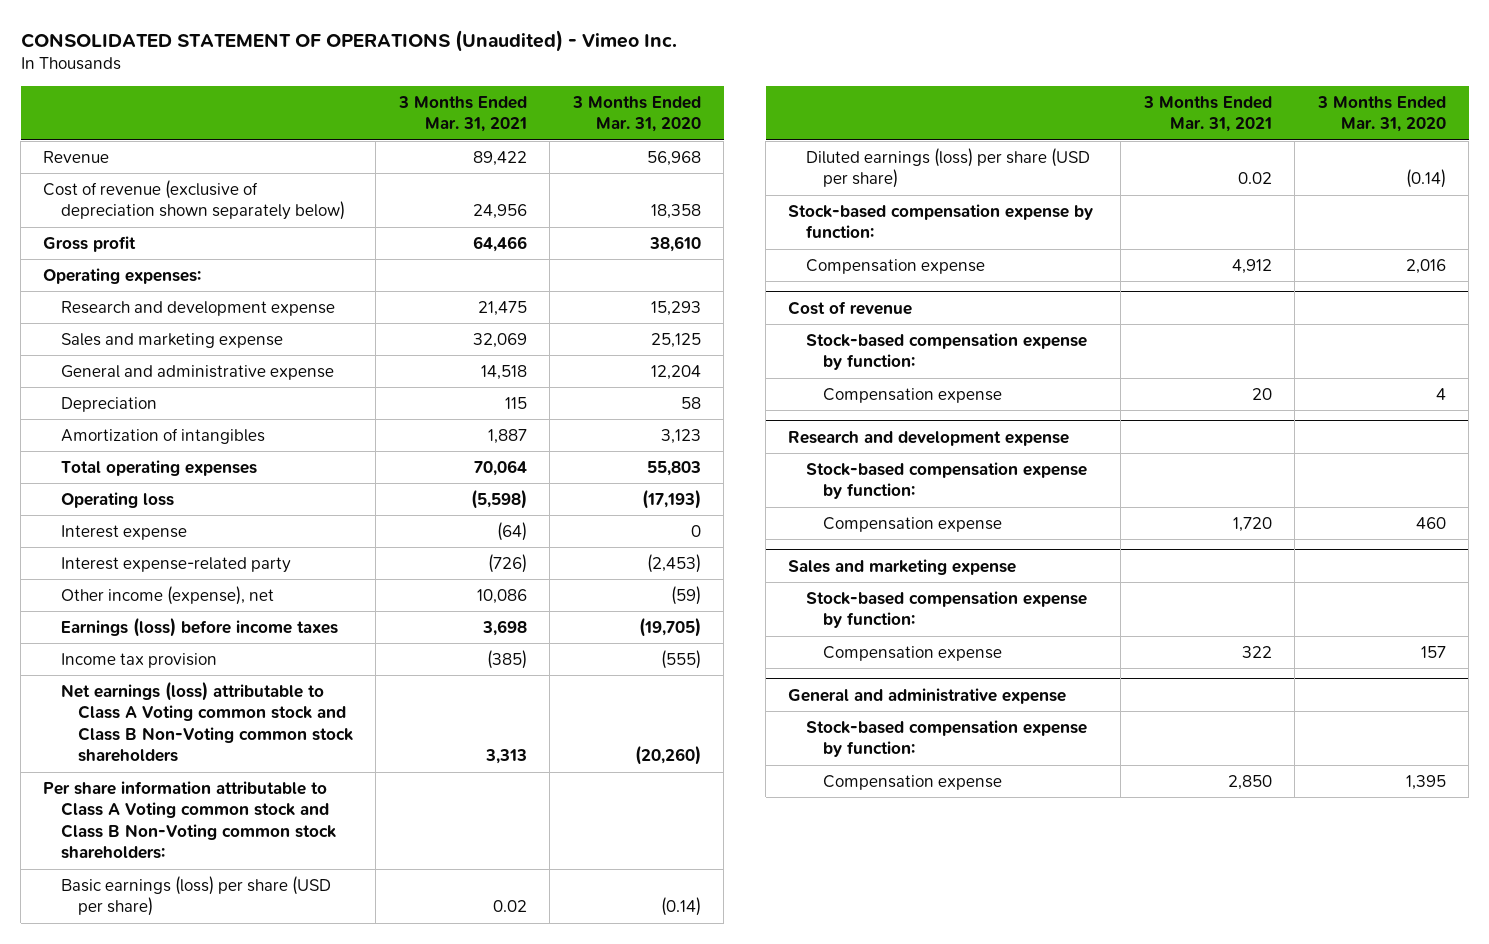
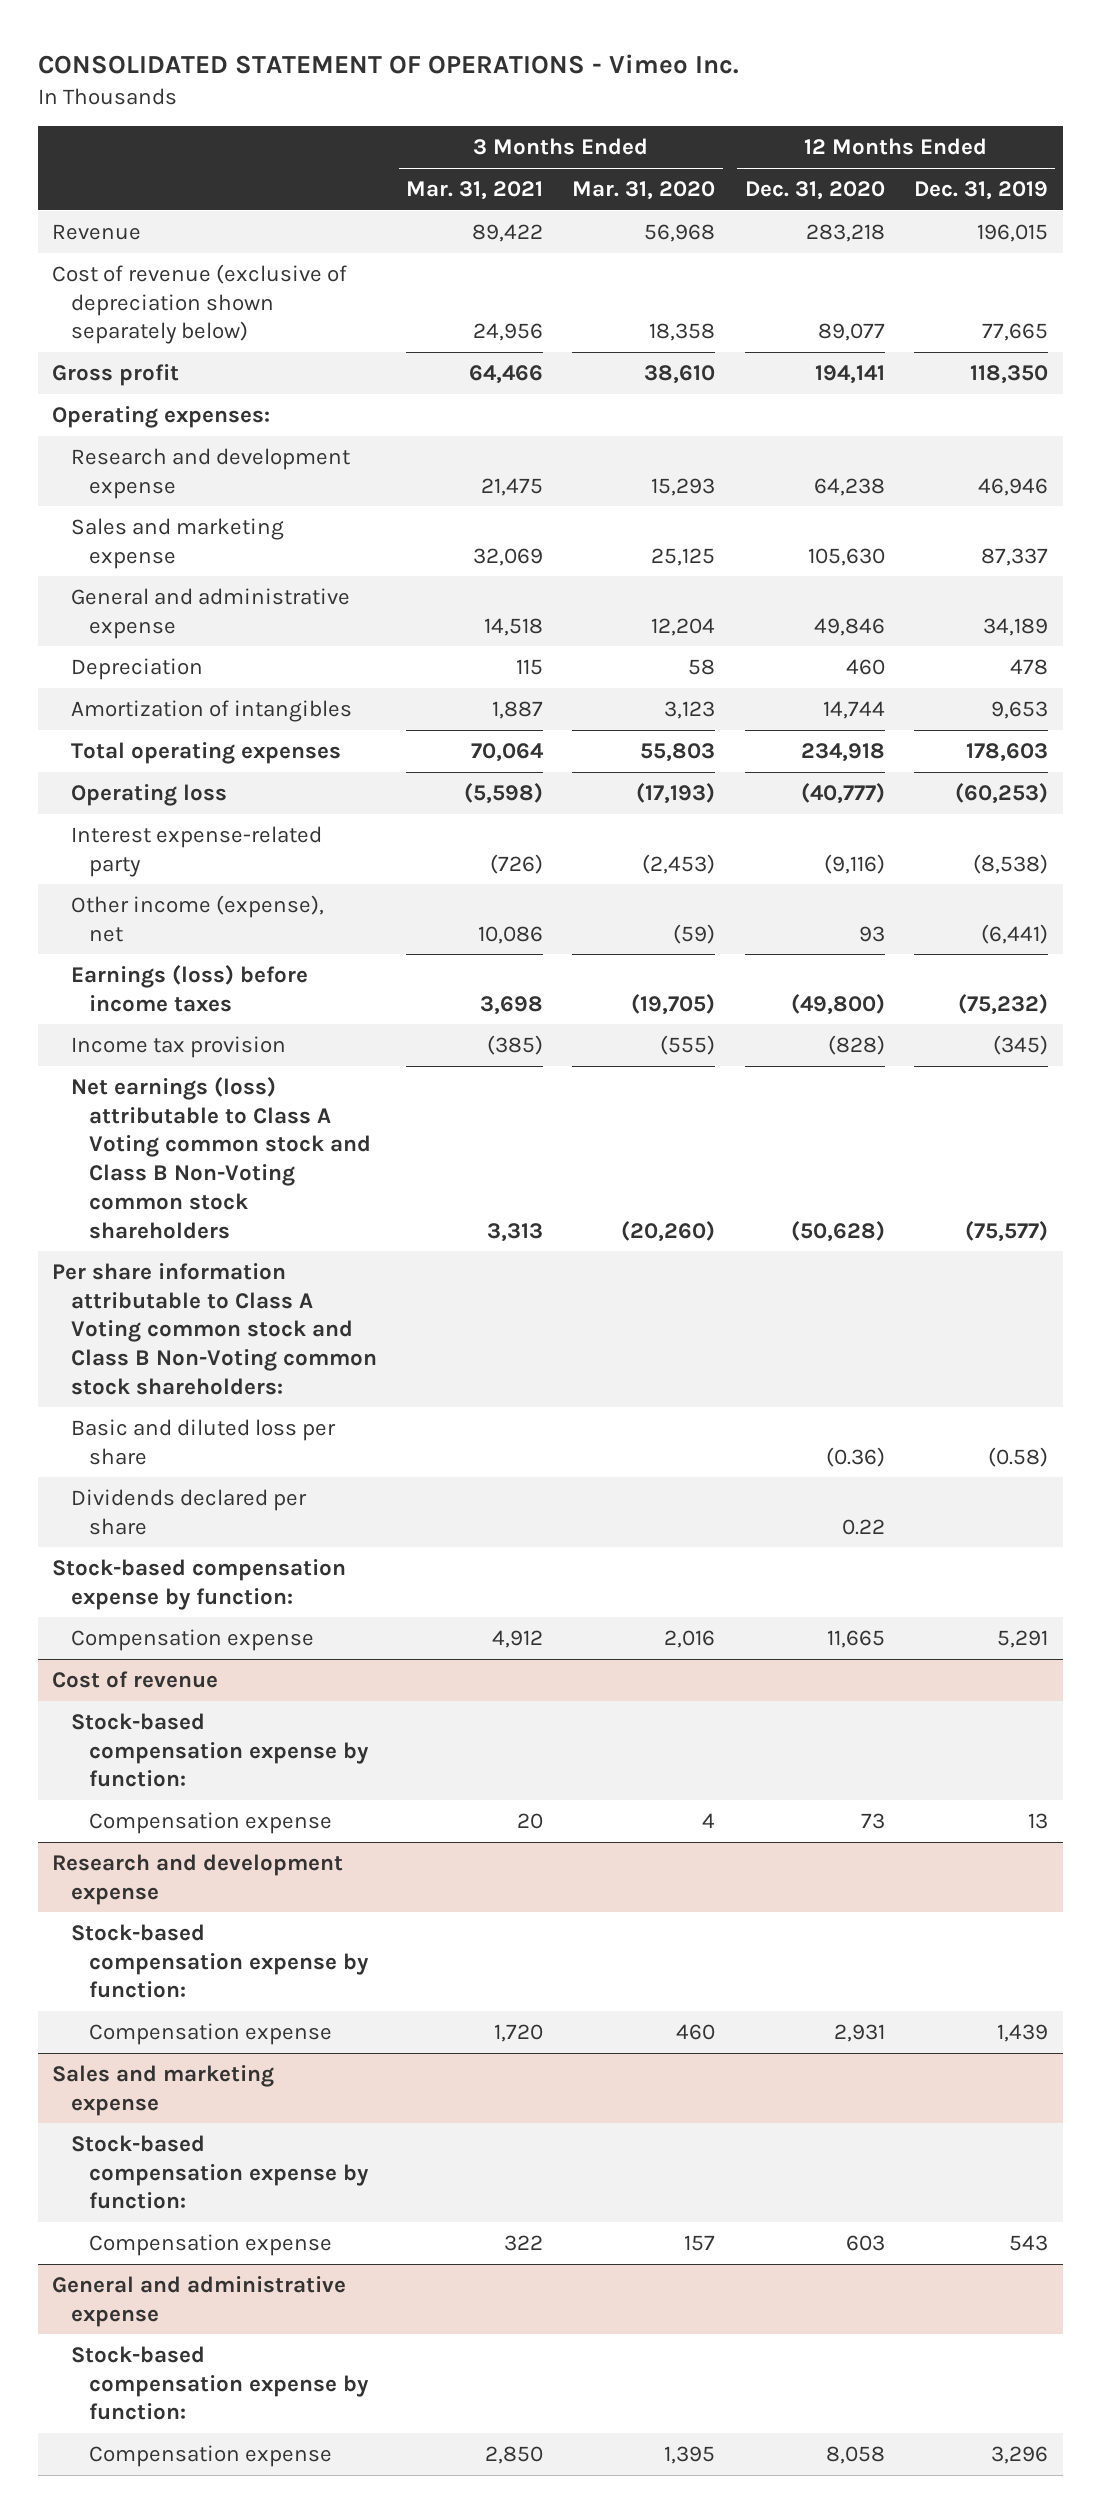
- CONSOLIDATED STATEMENT OF OPERATIONS (Unaudited) - Vimeo Inc.
+ CONSOLIDATED STATEMENT OF OPERATIONS - Vimeo Inc.
- | 3 Months Ended Mar. 31, 2021 | 3 Months Ended Mar. 31, 2020
+ | 3 Months Ended Mar. 31, 2021 | 3 Months Ended Mar. 31, 2020 | 12 Months Ended Dec. 31, 2020 | 12 Months Ended Dec. 31, 2019
- Interest expense | (64) | 0
- Basic earnings (loss) per share (USD per share) | 0.02 | (0.14)
- Diluted earnings (loss) per share (USD per share) | 0.02 | (0.14)
+ Basic and diluted loss per share | | | (0.36) | (0.58)
+ Dividends declared per share | | | 0.22 |

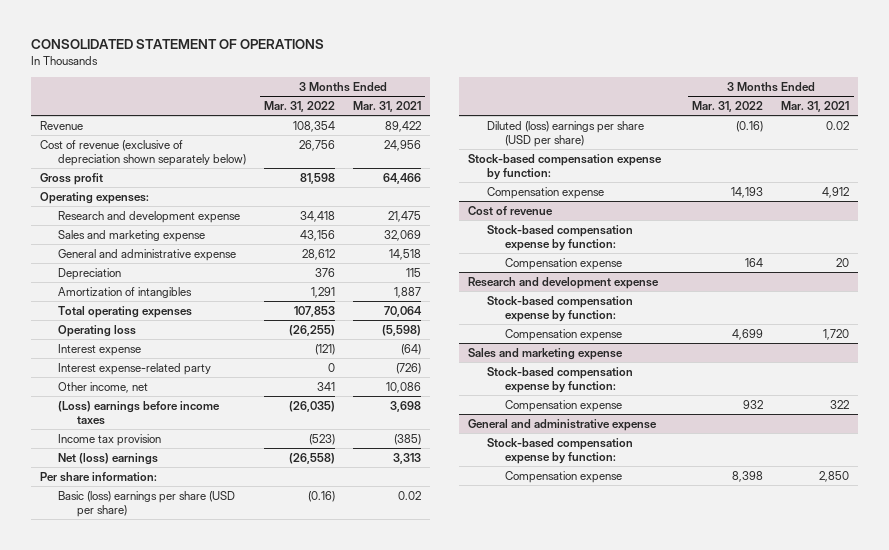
- CONSOLIDATED STATEMENT OF OPERATIONS - Vimeo Inc.
+ CONSOLIDATED STATEMENT OF OPERATIONS
- | 3 Months Ended Mar. 31, 2021 | 3 Months Ended Mar. 31, 2020 | 12 Months Ended Dec. 31, 2020 | 12 Months Ended Dec. 31, 2019
+ | 3 Months Ended Mar. 31, 2022 | 3 Months Ended Mar. 31, 2021
+ Interest expense | (121) | (64)
- Other income (expense), net | 10,086 | (59) | 93 | (6,441)
- Earnings (loss) before income taxes | 3,698 | (19,705) | (49,800) | (75,232)
+ Other income, net | 341 | 10,086
+ (Loss) earnings before income taxes | (26,035) | 3,698
- Net earnings (loss) attributable to Class A Voting common stock and Class B Non-Voting common stock shareholders | 3,313 | (20,260) | (50,628) | (75,577)
- Per share information attributable to Class A Voting common stock and Class B Non-Voting common stock shareholders:
- Basic and diluted loss per share | | | (0.36) | (0.58)
- Dividends declared per share | | | 0.22 |
+ Net (loss) earnings | (26,558) | 3,313
+ Per share information:
+ Basic (loss) earnings per share (USD per share) | (0.16) | 0.02
+ Diluted (loss) earnings per share (USD per share) | (0.16) | 0.02

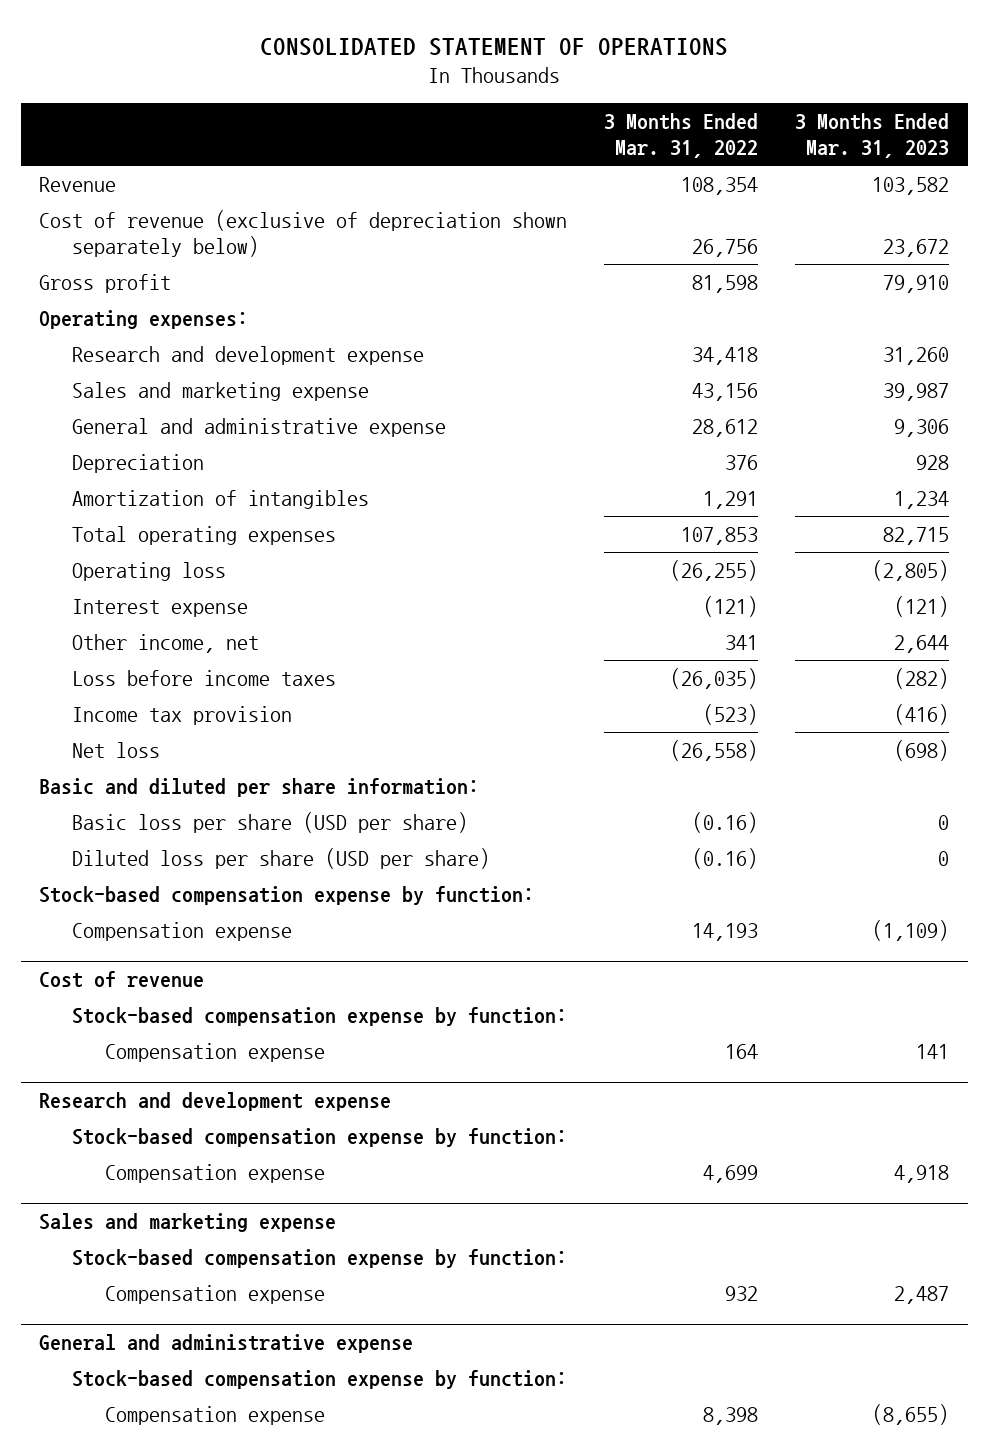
- | 3 Months Ended Mar. 31, 2022 | 3 Months Ended Mar. 31, 2021
+ | 3 Months Ended Mar. 31, 2022 | 3 Months Ended Mar. 31, 2023
- Interest expense-related party | 0 | (726)
- (Loss) earnings before income taxes | (26,035) | 3,698
+ Loss before income taxes | (26,035) | (282)
- Net (loss) earnings | (26,558) | 3,313
- Per share information:
- Basic (loss) earnings per share (USD per share) | (0.16) | 0.02
- Diluted (loss) earnings per share (USD per share) | (0.16) | 0.02
+ Net loss | (26,558) | (698)
+ Basic and diluted per share information:
+ Basic loss per share (USD per share) | (0.16) | 0
+ Diluted loss per share (USD per share) | (0.16) | 0

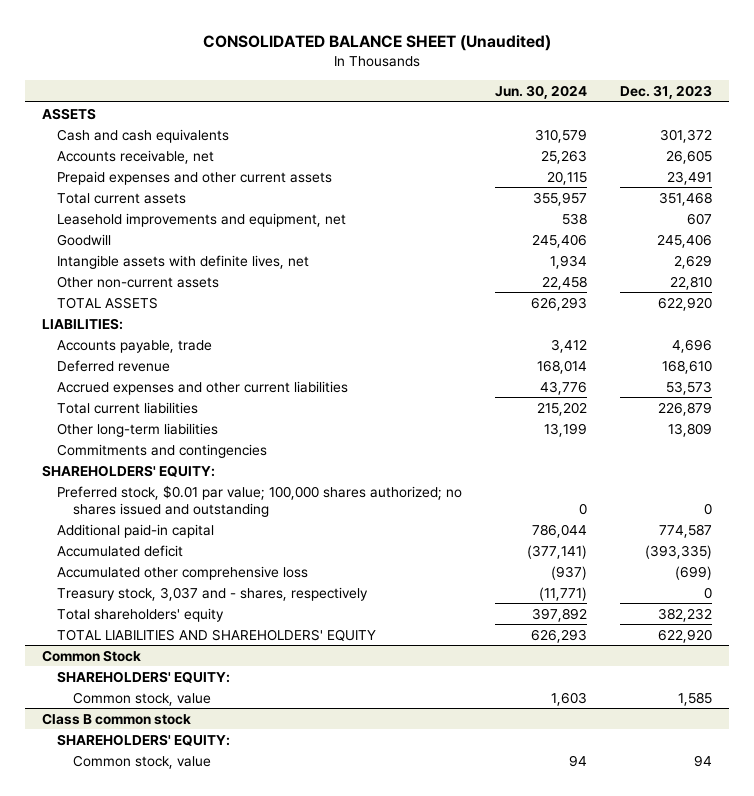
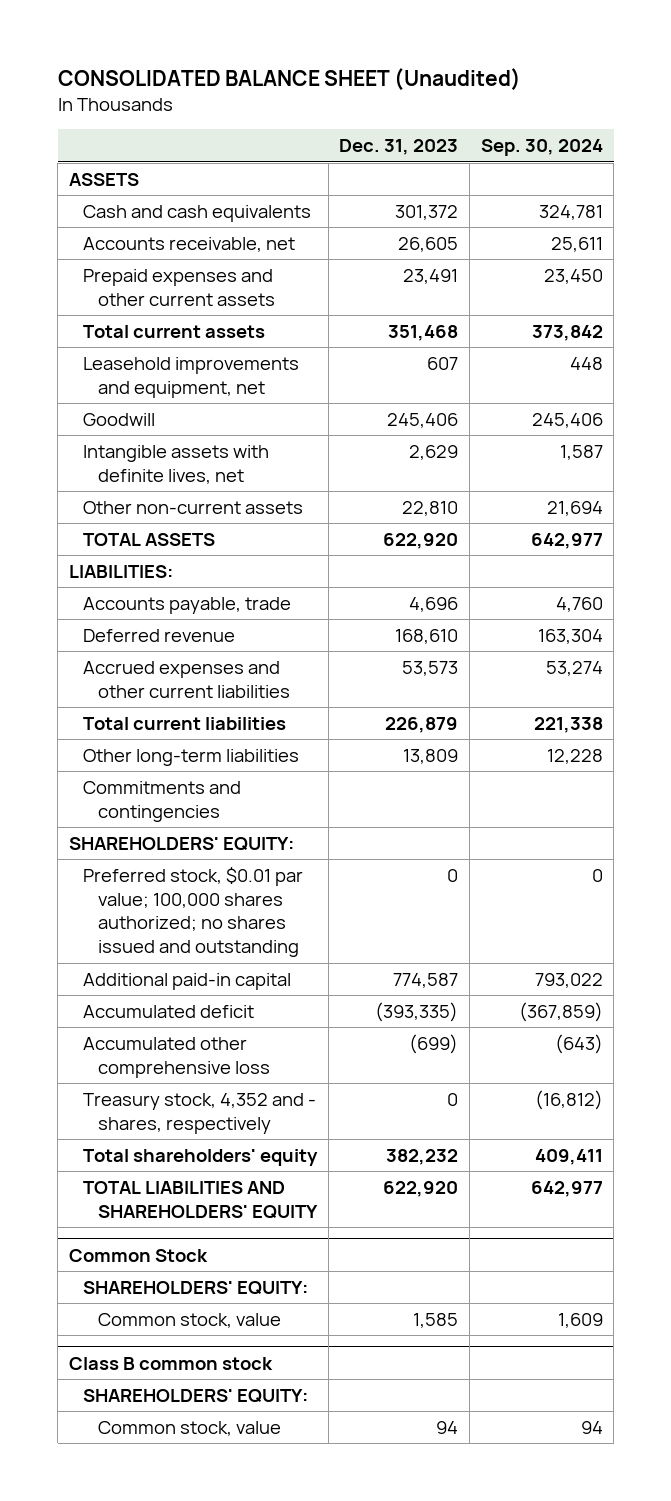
- | Jun. 30, 2024 | Dec. 31, 2023
+ | Dec. 31, 2023 | Sep. 30, 2024
- Treasury stock, 3,037 and - shares, respectively | (11,771) | 0
+ Treasury stock, 4,352 and - shares, respectively | 0 | (16,812)

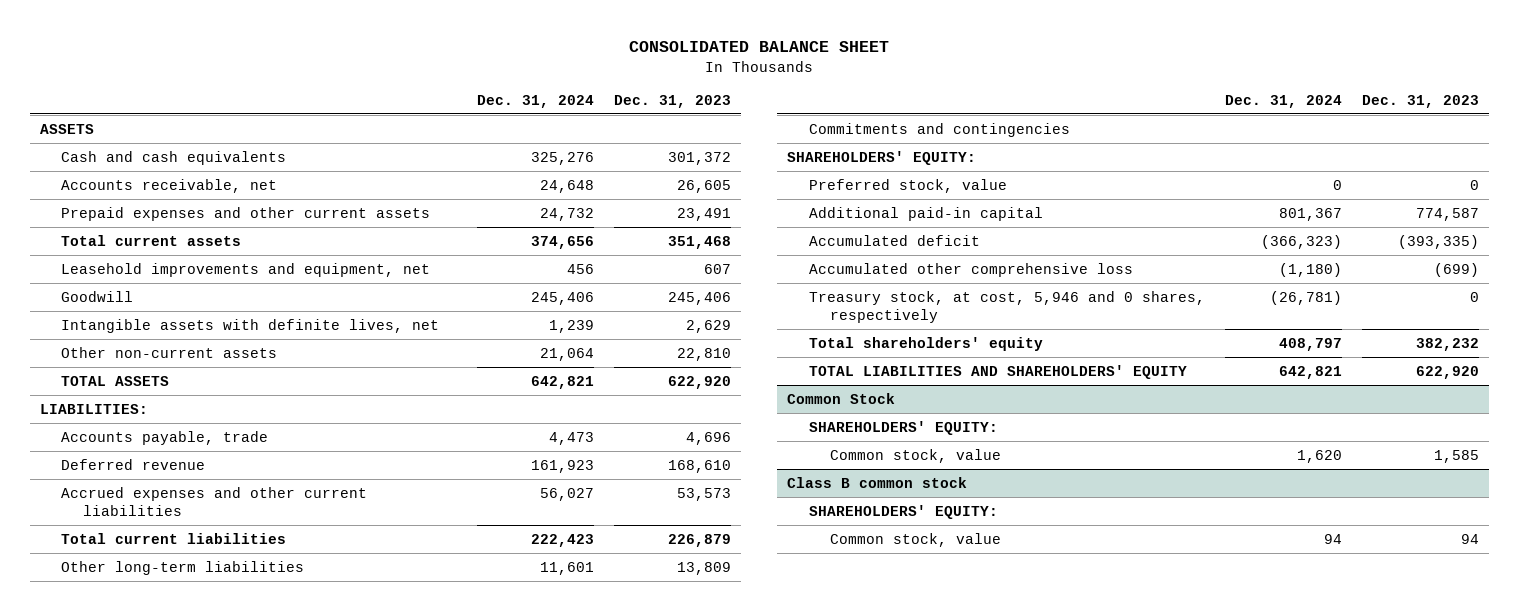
- CONSOLIDATED BALANCE SHEET (Unaudited)
+ CONSOLIDATED BALANCE SHEET
- | Dec. 31, 2023 | Sep. 30, 2024
+ | Dec. 31, 2024 | Dec. 31, 2023
- Preferred stock, $0.01 par value; 100,000 shares authorized; no shares issued and outstanding | 0 | 0
+ Preferred stock, value | 0 | 0
- Treasury stock, 4,352 and - shares, respectively | 0 | (16,812)
+ Treasury stock, at cost, 5,946 and 0 shares, respectively | (26,781) | 0

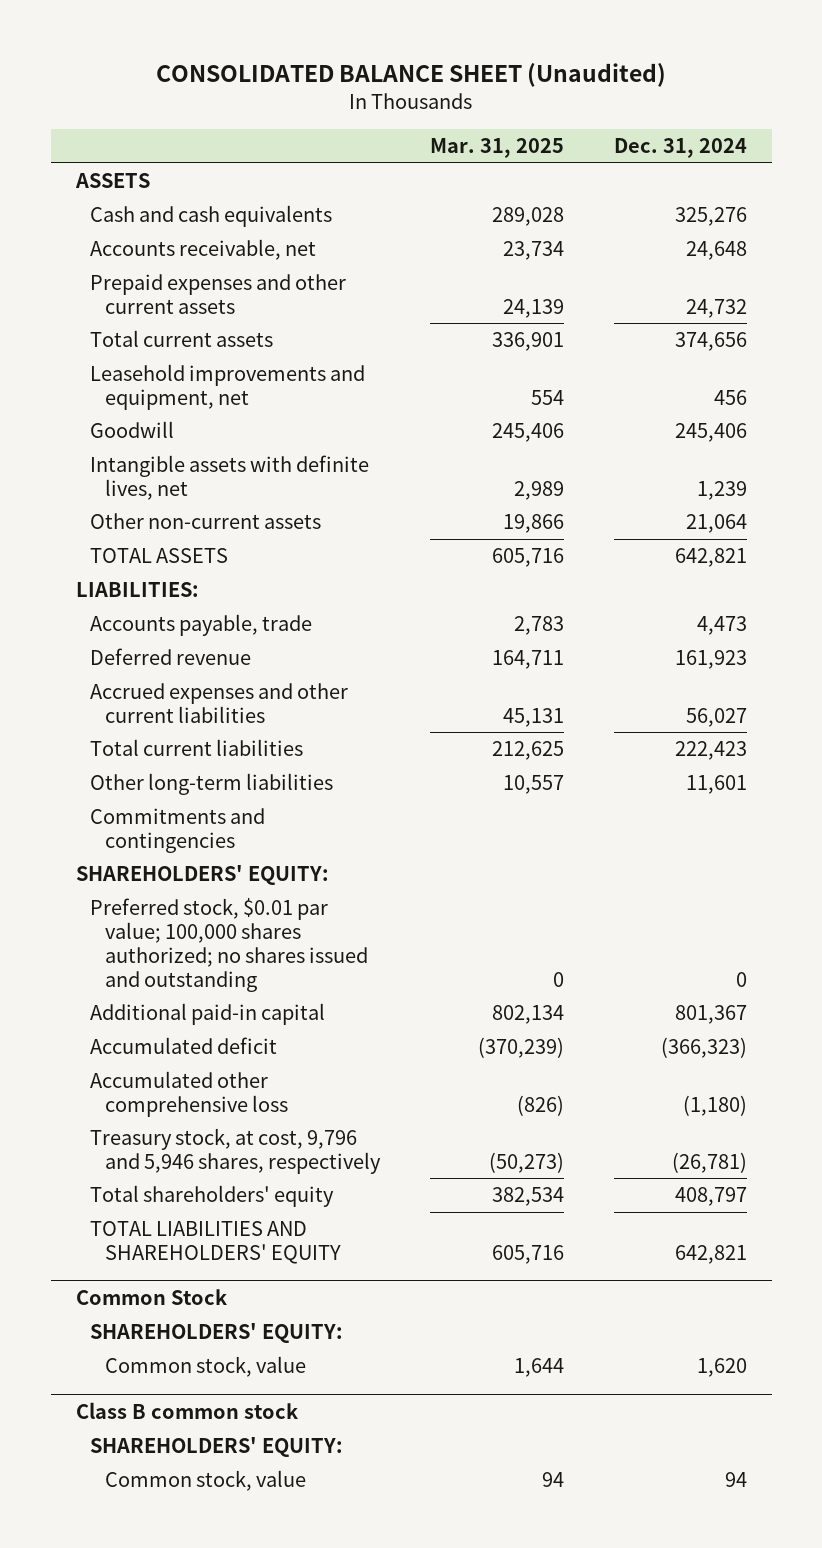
- CONSOLIDATED BALANCE SHEET
+ CONSOLIDATED BALANCE SHEET (Unaudited)
- | Dec. 31, 2024 | Dec. 31, 2023
+ | Mar. 31, 2025 | Dec. 31, 2024
- Preferred stock, value | 0 | 0
+ Preferred stock, $0.01 par value; 100,000 shares authorized; no shares issued and outstanding | 0 | 0
- Treasury stock, at cost, 5,946 and 0 shares, respectively | (26,781) | 0
+ Treasury stock, at cost, 9,796 and 5,946 shares, respectively | (50,273) | (26,781)

